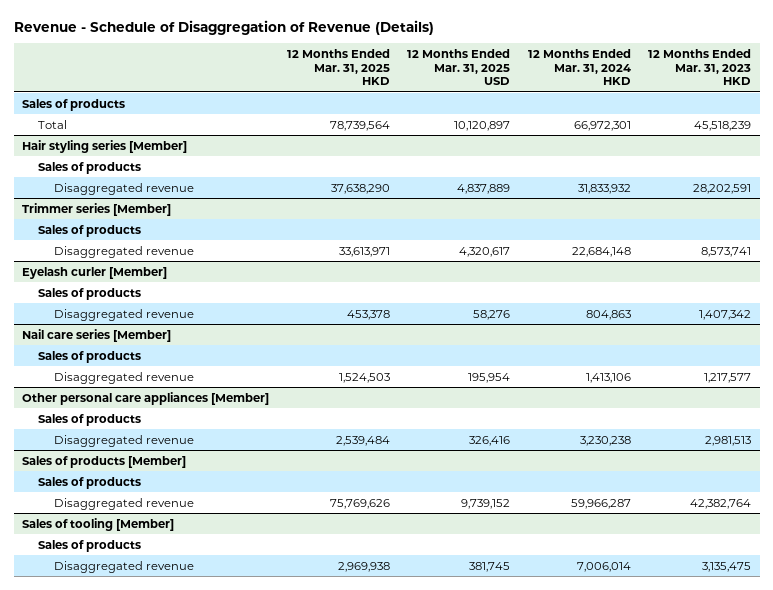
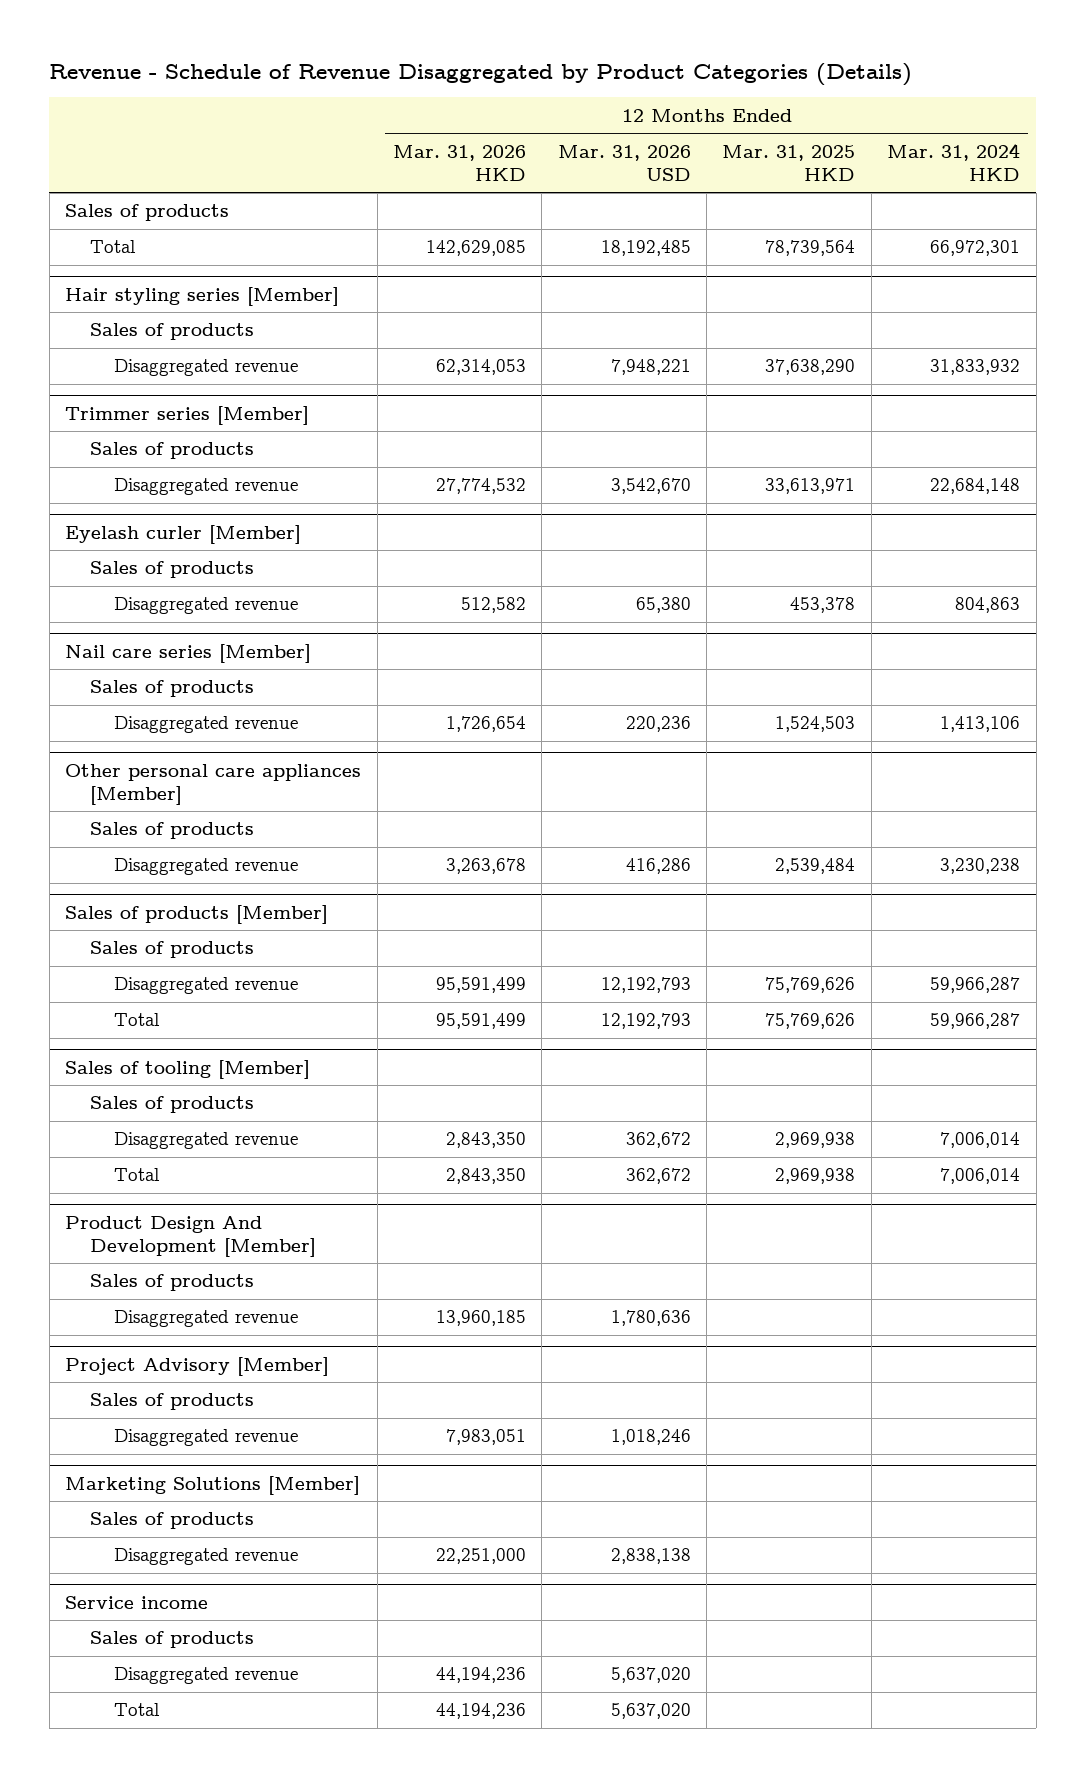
- Revenue - Schedule of Disaggregation of Revenue (Details)
+ Revenue - Schedule of Revenue Disaggregated by Product Categories (Details)
- | 12 Months Ended Mar. 31, 2025 HKD | 12 Months Ended Mar. 31, 2025 USD | 12 Months Ended Mar. 31, 2024 HKD | 12 Months Ended Mar. 31, 2023 HKD
+ | 12 Months Ended Mar. 31, 2026 HKD | 12 Months Ended Mar. 31, 2026 USD | 12 Months Ended Mar. 31, 2025 HKD | 12 Months Ended Mar. 31, 2024 HKD
@ Sales of products [Member]
+ Total | 95,591,499 | 12,192,793 | 75,769,626 | 59,966,287
@ Sales of tooling [Member]
+ Total | 2,843,350 | 362,672 | 2,969,938 | 7,006,014
+ Product Design And Development [Member]
+ Sales of products
+ Disaggregated revenue | 13,960,185 | 1,780,636 | |
+ Project Advisory [Member]
+ Sales of products
+ Disaggregated revenue | 7,983,051 | 1,018,246 | |
+ Marketing Solutions [Member]
+ Sales of products
+ Disaggregated revenue | 22,251,000 | 2,838,138 | |
+ Service income
+ Sales of products
+ Disaggregated revenue | 44,194,236 | 5,637,020 | |
+ Total | 44,194,236 | 5,637,020 | |

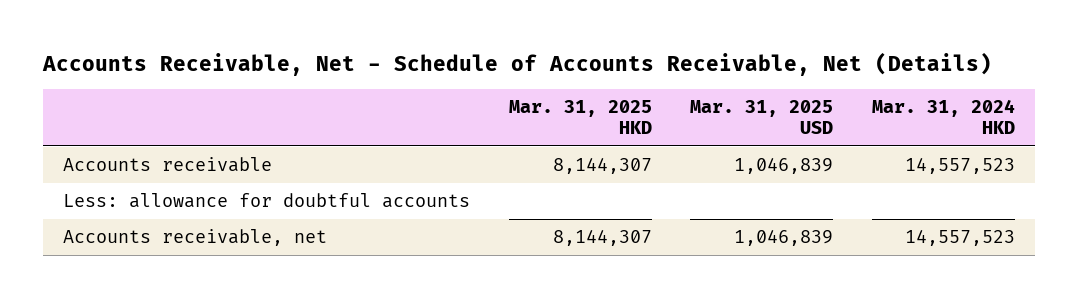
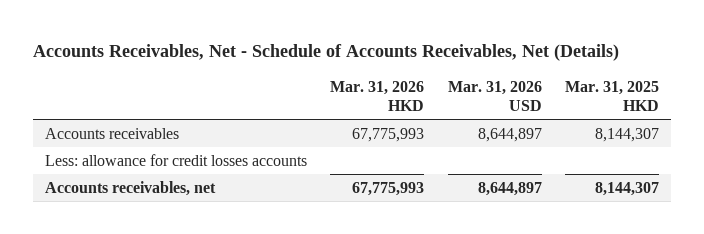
- Accounts Receivable, Net - Schedule of Accounts Receivable, Net (Details)
+ Accounts Receivables, Net - Schedule of Accounts Receivables, Net (Details)
- | Mar. 31, 2025 HKD | Mar. 31, 2025 USD | Mar. 31, 2024 HKD
+ | Mar. 31, 2026 HKD | Mar. 31, 2026 USD | Mar. 31, 2025 HKD
- Accounts receivable | 8,144,307 | 1,046,839 | 14,557,523
- Less: allowance for doubtful accounts
- Accounts receivable, net | 8,144,307 | 1,046,839 | 14,557,523
+ Accounts receivables | 67,775,993 | 8,644,897 | 8,144,307
+ Less: allowance for credit losses accounts
+ Accounts receivables, net | 67,775,993 | 8,644,897 | 8,144,307

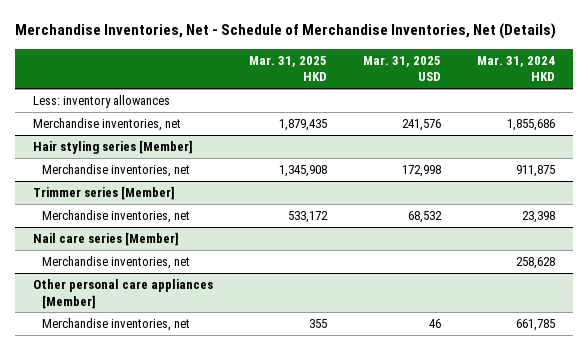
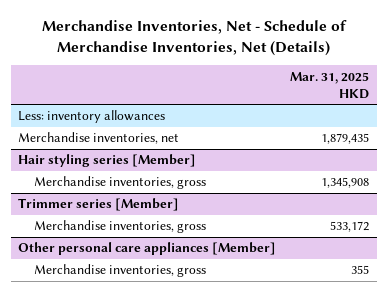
- | Mar. 31, 2025 HKD | Mar. 31, 2025 USD | Mar. 31, 2024 HKD
+ | Mar. 31, 2025 HKD
@ Hair styling series [Member]
- Merchandise inventories, net | 1,345,908 | 172,998 | 911,875
+ Merchandise inventories, gross | 1,345,908
@ Trimmer series [Member]
- Merchandise inventories, net | 533,172 | 68,532 | 23,398
- Nail care series [Member]
- Merchandise inventories, net | | | 258,628
@ Trimmer series [Member]
+ Merchandise inventories, gross | 533,172
@ Other personal care appliances [Member]
- Merchandise inventories, net | 355 | 46 | 661,785
+ Merchandise inventories, gross | 355

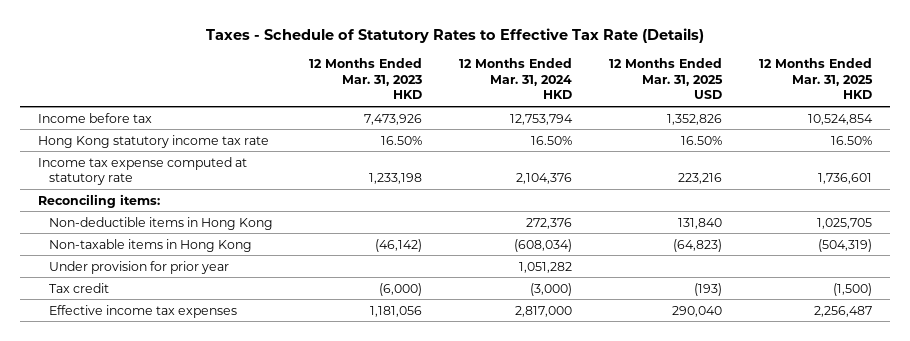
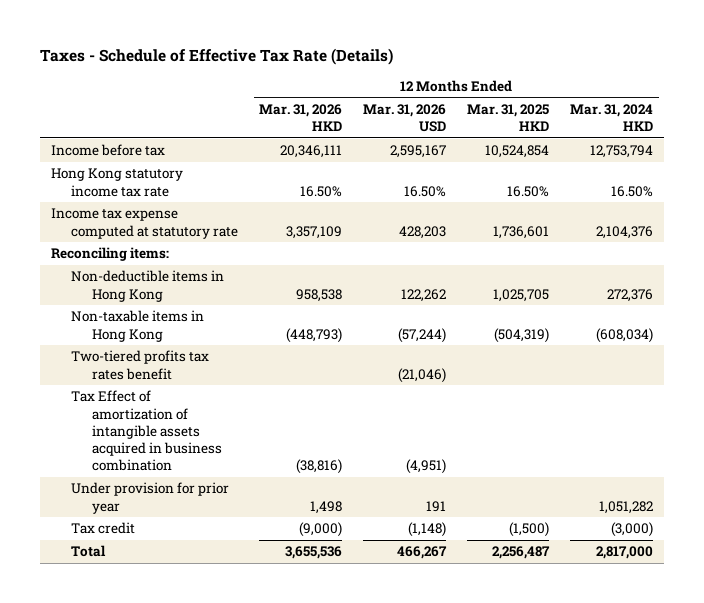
- Taxes - Schedule of Statutory Rates to Effective Tax Rate (Details)
+ Taxes - Schedule of Effective Tax Rate (Details)
- | 12 Months Ended Mar. 31, 2023 HKD | 12 Months Ended Mar. 31, 2024 HKD | 12 Months Ended Mar. 31, 2025 USD | 12 Months Ended Mar. 31, 2025 HKD
+ | 12 Months Ended Mar. 31, 2026 HKD | 12 Months Ended Mar. 31, 2026 USD | 12 Months Ended Mar. 31, 2025 HKD | 12 Months Ended Mar. 31, 2024 HKD
+ Two-tiered profits tax rates benefit | | (21,046) | |
+ Tax Effect of amortization of intangible assets acquired in business combination | (38,816) | (4,951) | |
- Effective income tax expenses | 1,181,056 | 2,817,000 | 290,040 | 2,256,487
+ Total | 3,655,536 | 466,267 | 2,256,487 | 2,817,000

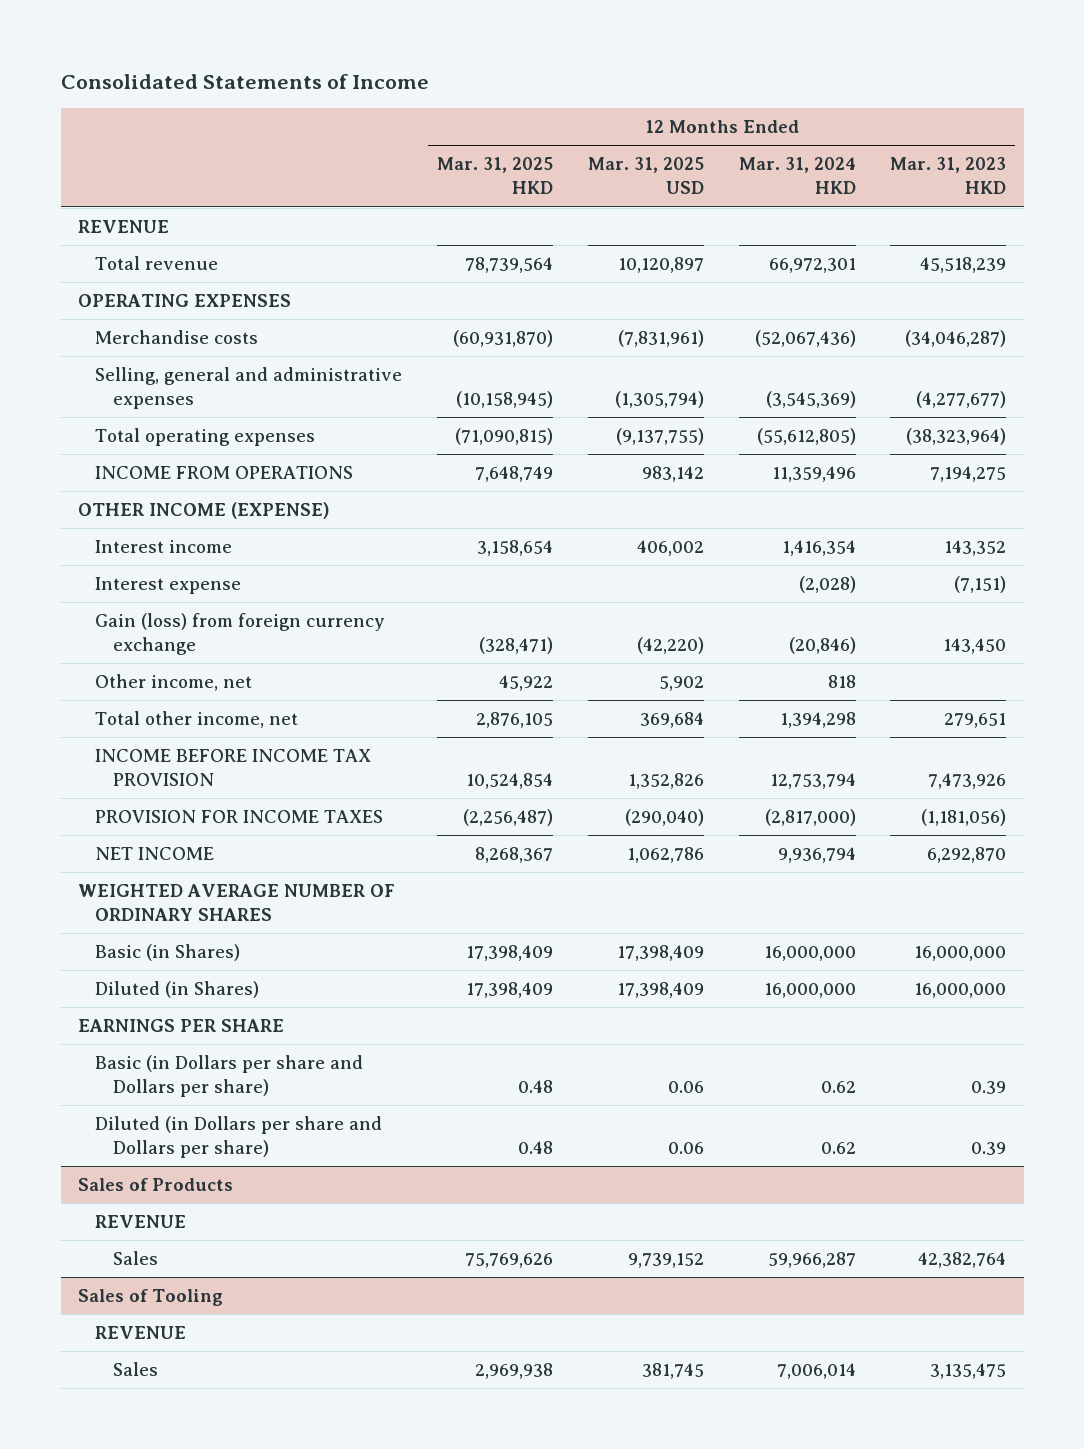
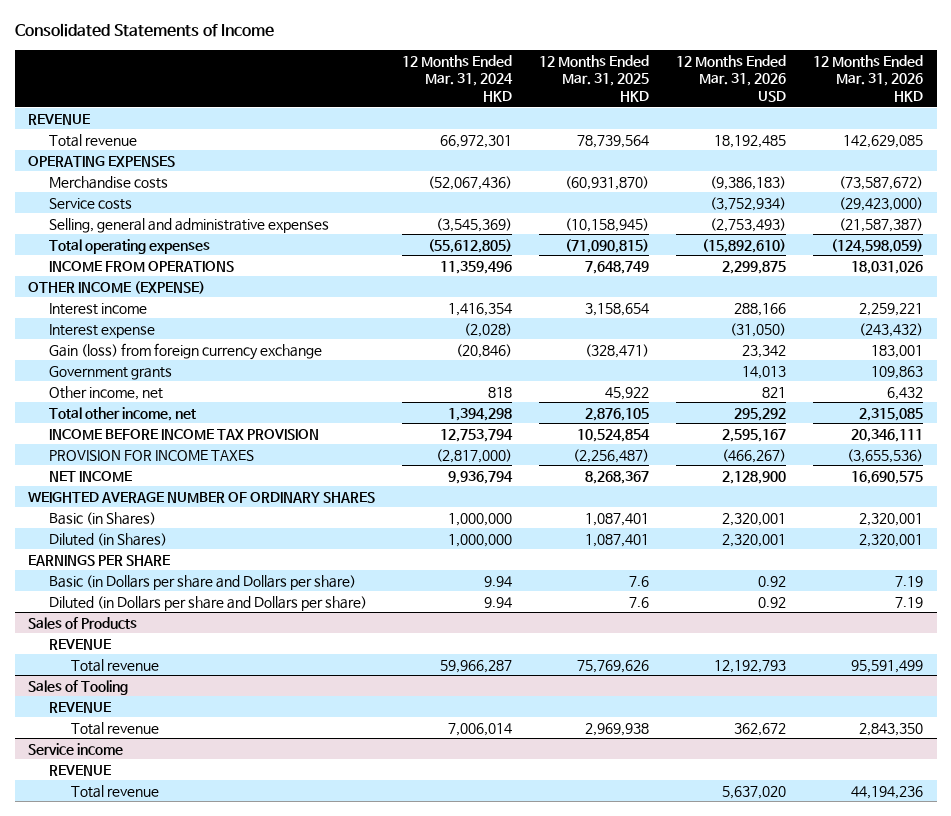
- | 12 Months Ended Mar. 31, 2025 HKD | 12 Months Ended Mar. 31, 2025 USD | 12 Months Ended Mar. 31, 2024 HKD | 12 Months Ended Mar. 31, 2023 HKD
+ | 12 Months Ended Mar. 31, 2024 HKD | 12 Months Ended Mar. 31, 2025 HKD | 12 Months Ended Mar. 31, 2026 USD | 12 Months Ended Mar. 31, 2026 HKD
+ Service costs | | | (3,752,934) | (29,423,000)
+ Government grants | | | 14,013 | 109,863
- Basic (in Shares) | 17,398,409 | 17,398,409 | 16,000,000 | 16,000,000
- Diluted (in Shares) | 17,398,409 | 17,398,409 | 16,000,000 | 16,000,000
+ Basic (in Shares) | 1,000,000 | 1,087,401 | 2,320,001 | 2,320,001
+ Diluted (in Shares) | 1,000,000 | 1,087,401 | 2,320,001 | 2,320,001
- Basic (in Dollars per share and Dollars per share) | 0.48 | 0.06 | 0.62 | 0.39
- Diluted (in Dollars per share and Dollars per share) | 0.48 | 0.06 | 0.62 | 0.39
+ Basic (in Dollars per share and Dollars per share) | 9.94 | 7.6 | 0.92 | 7.19
+ Diluted (in Dollars per share and Dollars per share) | 9.94 | 7.6 | 0.92 | 7.19
@ Sales of Products
- Sales | 75,769,626 | 9,739,152 | 59,966,287 | 42,382,764
+ Total revenue | 59,966,287 | 75,769,626 | 12,192,793 | 95,591,499
@ Sales of Tooling
- Sales | 2,969,938 | 381,745 | 7,006,014 | 3,135,475
+ Total revenue | 7,006,014 | 2,969,938 | 362,672 | 2,843,350
+ Service income
+ REVENUE
+ Total revenue | | | 5,637,020 | 44,194,236

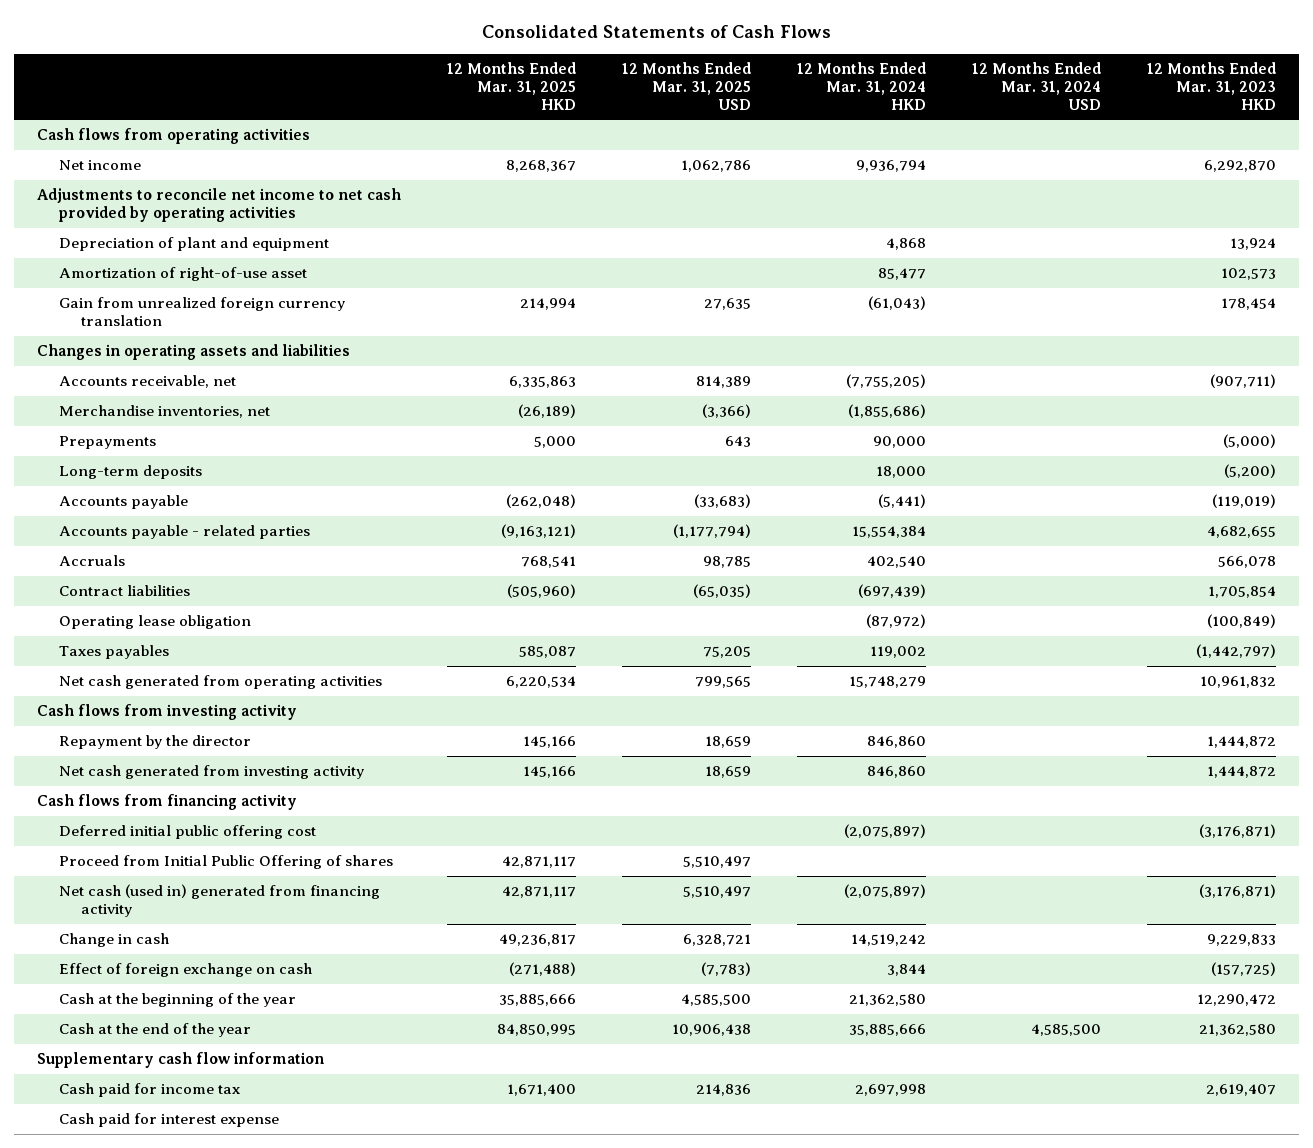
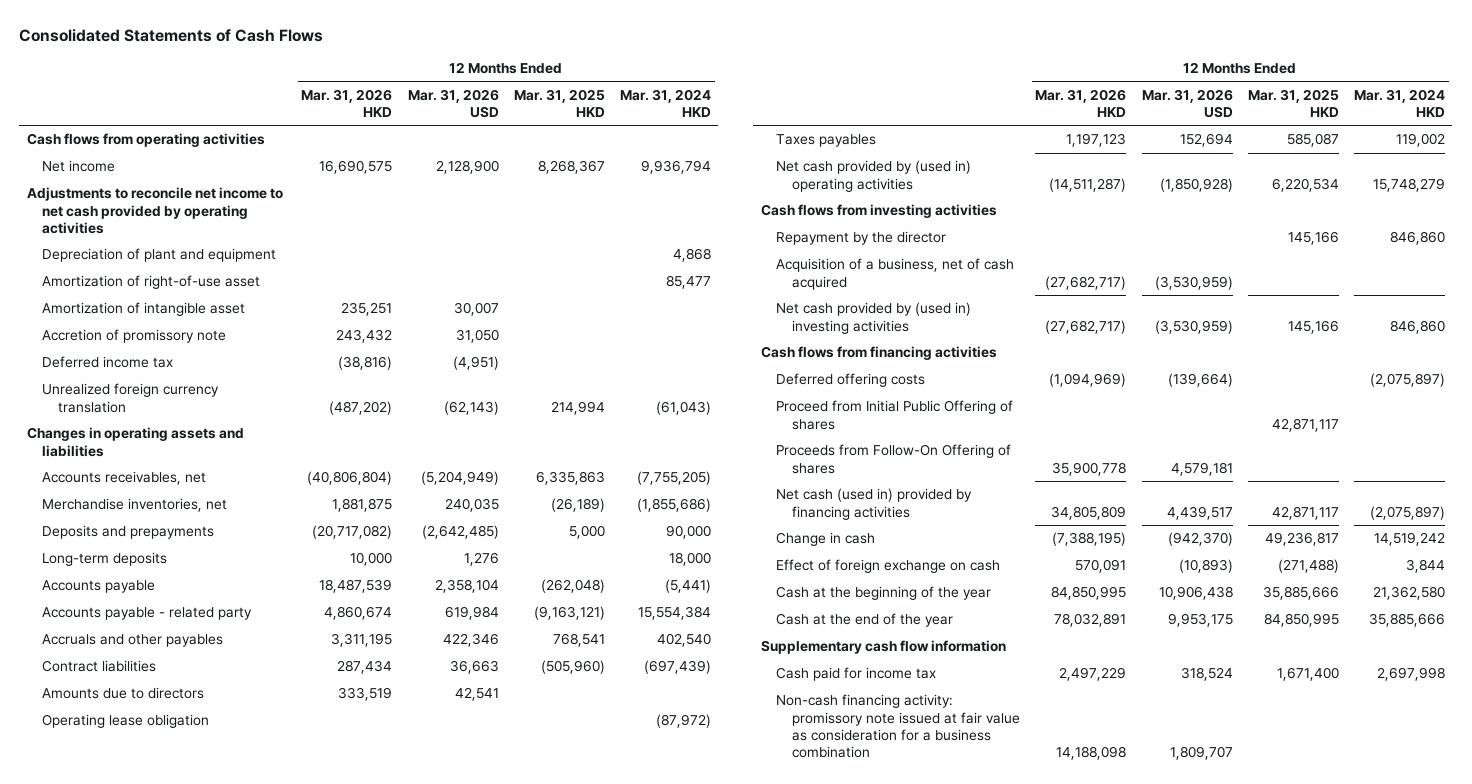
- | 12 Months Ended Mar. 31, 2025 HKD | 12 Months Ended Mar. 31, 2025 USD | 12 Months Ended Mar. 31, 2024 HKD | 12 Months Ended Mar. 31, 2024 USD | 12 Months Ended Mar. 31, 2023 HKD
+ | 12 Months Ended Mar. 31, 2026 HKD | 12 Months Ended Mar. 31, 2026 USD | 12 Months Ended Mar. 31, 2025 HKD | 12 Months Ended Mar. 31, 2024 HKD
- Gain from unrealized foreign currency translation | 214,994 | 27,635 | (61,043) | | 178,454
+ Amortization of intangible asset | 235,251 | 30,007 | |
+ Accretion of promissory note | 243,432 | 31,050 | |
+ Deferred income tax | (38,816) | (4,951) | |
+ Unrealized foreign currency translation | (487,202) | (62,143) | 214,994 | (61,043)
- Accounts receivable, net | 6,335,863 | 814,389 | (7,755,205) | | (907,711)
+ Accounts receivables, net | (40,806,804) | (5,204,949) | 6,335,863 | (7,755,205)
- Prepayments | 5,000 | 643 | 90,000 | | (5,000)
+ Deposits and prepayments | (20,717,082) | (2,642,485) | 5,000 | 90,000
- Accounts payable - related parties | (9,163,121) | (1,177,794) | 15,554,384 | | 4,682,655
- Accruals | 768,541 | 98,785 | 402,540 | | 566,078
+ Accounts payable - related party | 4,860,674 | 619,984 | (9,163,121) | 15,554,384
+ Accruals and other payables | 3,311,195 | 422,346 | 768,541 | 402,540
+ Amounts due to directors | 333,519 | 42,541 | |
- Net cash generated from operating activities | 6,220,534 | 799,565 | 15,748,279 | | 10,961,832
- Cash flows from investing activity
+ Net cash provided by (used in) operating activities | (14,511,287) | (1,850,928) | 6,220,534 | 15,748,279
+ Cash flows from investing activities
- Net cash generated from investing activity | 145,166 | 18,659 | 846,860 | | 1,444,872
- Cash flows from financing activity
- Deferred initial public offering cost | | | (2,075,897) | | (3,176,871)
+ Acquisition of a business, net of cash acquired | (27,682,717) | (3,530,959) | |
+ Net cash provided by (used in) investing activities | (27,682,717) | (3,530,959) | 145,166 | 846,860
+ Cash flows from financing activities
+ Deferred offering costs | (1,094,969) | (139,664) | | (2,075,897)
- Net cash (used in) generated from financing activity | 42,871,117 | 5,510,497 | (2,075,897) | | (3,176,871)
+ Proceeds from Follow-On Offering of shares | 35,900,778 | 4,579,181 | |
+ Net cash (used in) provided by financing activities | 34,805,809 | 4,439,517 | 42,871,117 | (2,075,897)
- Cash paid for interest expense
+ Non-cash financing activity: promissory note issued at fair value as consideration for a business combination | 14,188,098 | 1,809,707 | |

